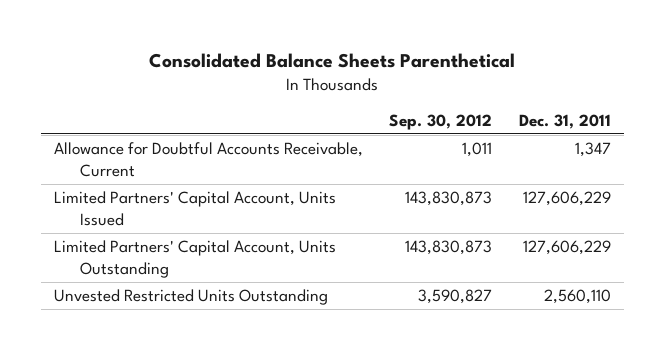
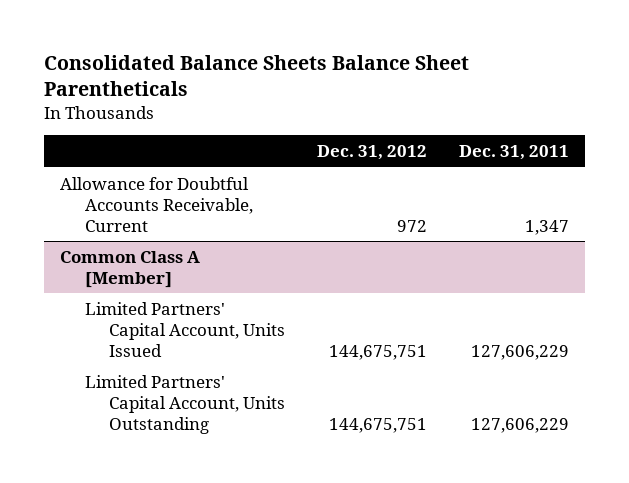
- Consolidated Balance Sheets Parenthetical
+ Consolidated Balance Sheets Balance Sheet Parentheticals
- | Sep. 30, 2012 | Dec. 31, 2011
+ | Dec. 31, 2012 | Dec. 31, 2011
+ Common Class A [Member]
- Unvested Restricted Units Outstanding | 3,590,827 | 2,560,110

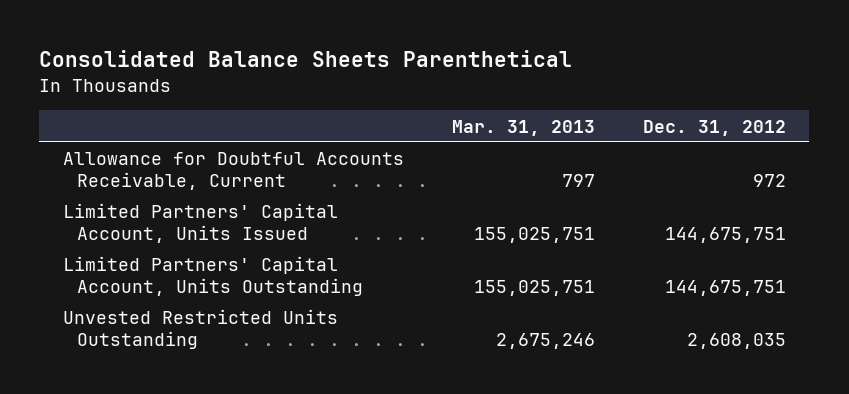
- Consolidated Balance Sheets Balance Sheet Parentheticals
+ Consolidated Balance Sheets Parenthetical
- | Dec. 31, 2012 | Dec. 31, 2011
+ | Mar. 31, 2013 | Dec. 31, 2012
- Common Class A [Member]
+ Unvested Restricted Units Outstanding | 2,675,246 | 2,608,035

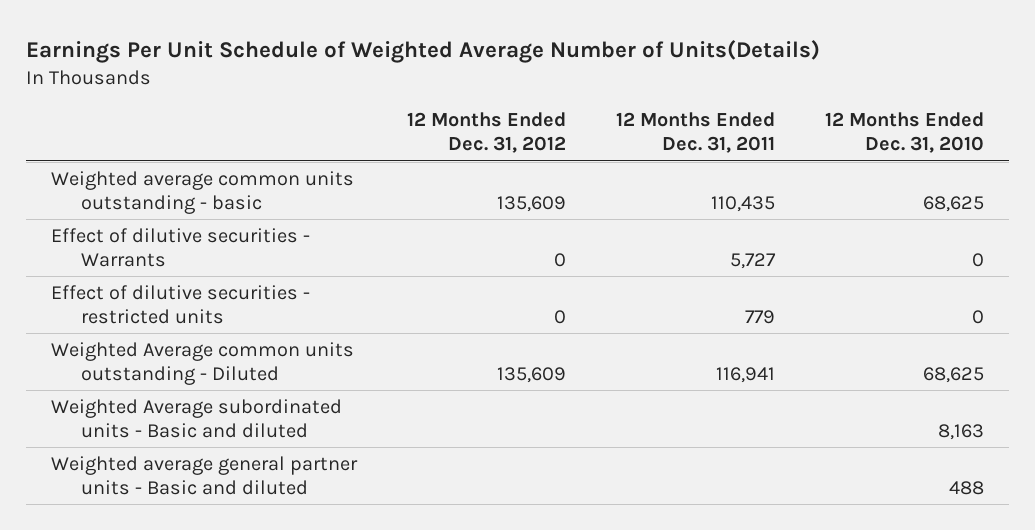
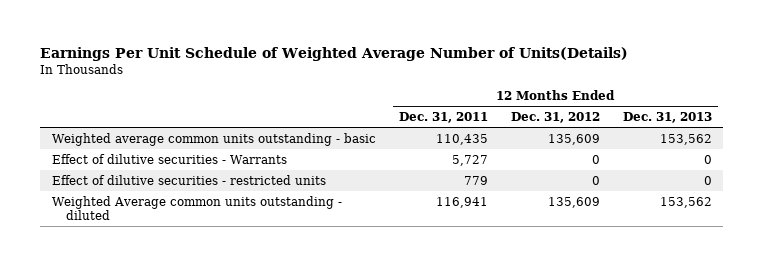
- | 12 Months Ended Dec. 31, 2012 | 12 Months Ended Dec. 31, 2011 | 12 Months Ended Dec. 31, 2010
+ | 12 Months Ended Dec. 31, 2011 | 12 Months Ended Dec. 31, 2012 | 12 Months Ended Dec. 31, 2013
- Weighted Average common units outstanding - Diluted | 135,609 | 116,941 | 68,625
- Weighted Average subordinated units - Basic and diluted | | | 8,163
- Weighted average general partner units - Basic and diluted | | | 488
+ Weighted Average common units outstanding - diluted | 116,941 | 135,609 | 153,562

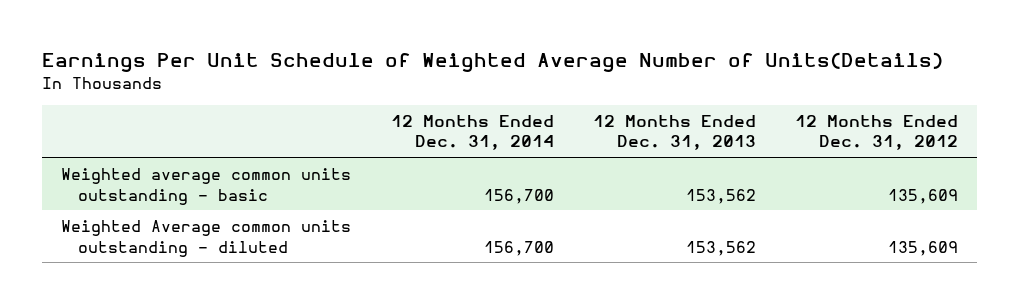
- | 12 Months Ended Dec. 31, 2011 | 12 Months Ended Dec. 31, 2012 | 12 Months Ended Dec. 31, 2013
+ | 12 Months Ended Dec. 31, 2014 | 12 Months Ended Dec. 31, 2013 | 12 Months Ended Dec. 31, 2012
- Effect of dilutive securities - Warrants | 5,727 | 0 | 0
- Effect of dilutive securities - restricted units | 779 | 0 | 0

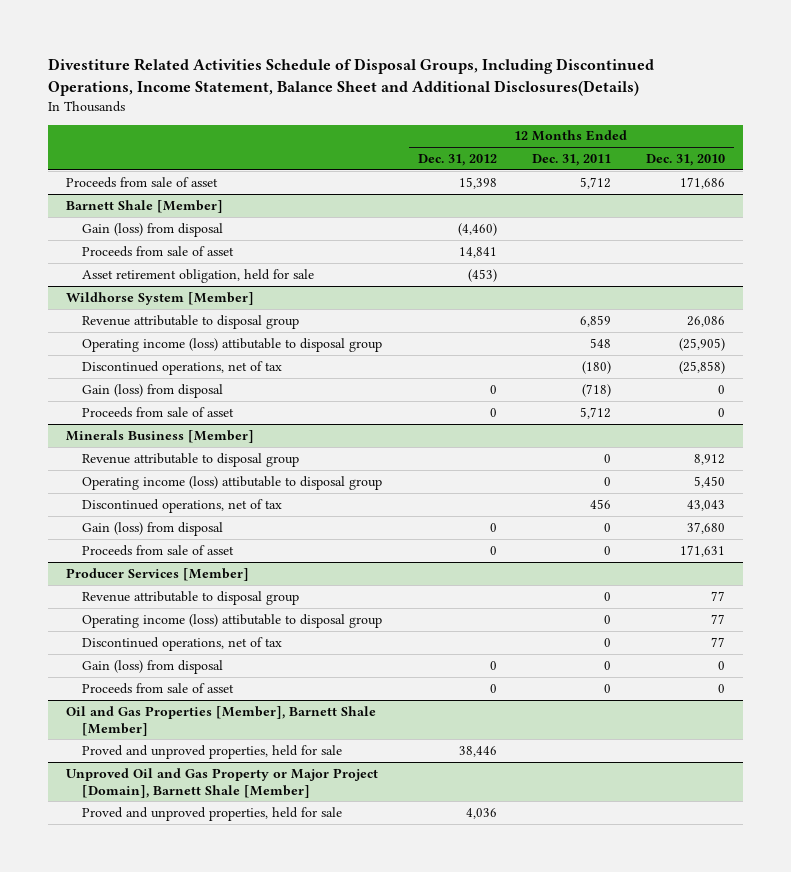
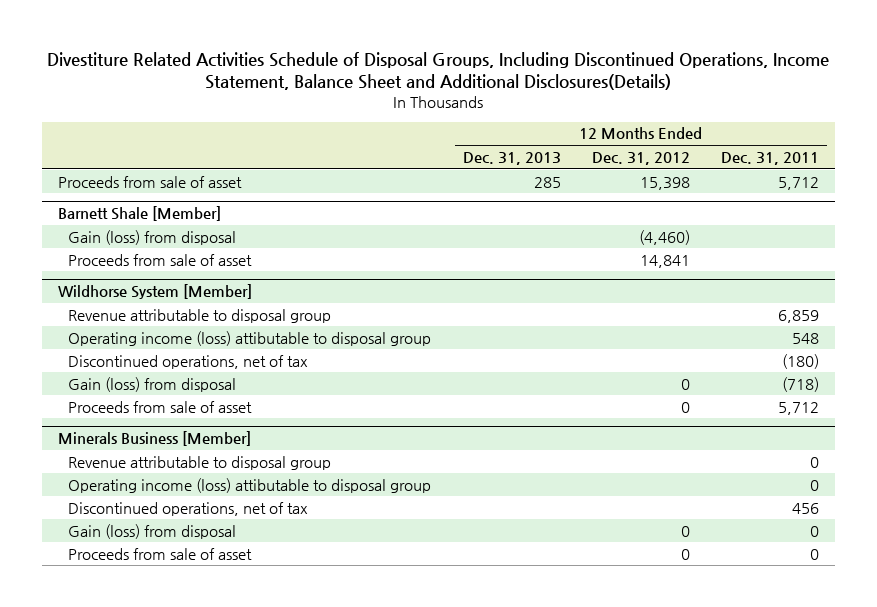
- | 12 Months Ended Dec. 31, 2012 | 12 Months Ended Dec. 31, 2011 | 12 Months Ended Dec. 31, 2010
+ | 12 Months Ended Dec. 31, 2013 | 12 Months Ended Dec. 31, 2012 | 12 Months Ended Dec. 31, 2011
@ Barnett Shale [Member]
- Asset retirement obligation, held for sale | (453) | |
- Producer Services [Member]
- Revenue attributable to disposal group | | 0 | 77
- Operating income (loss) attibutable to disposal group | | 0 | 77
- Discontinued operations, net of tax | | 0 | 77
- Gain (loss) from disposal | 0 | 0 | 0
- Proceeds from sale of asset | 0 | 0 | 0
- Oil and Gas Properties [Member], Barnett Shale [Member]
- Proved and unproved properties, held for sale | 38,446 | |
- Unproved Oil and Gas Property or Major Project [Domain], Barnett Shale [Member]
- Proved and unproved properties, held for sale | 4,036 | |

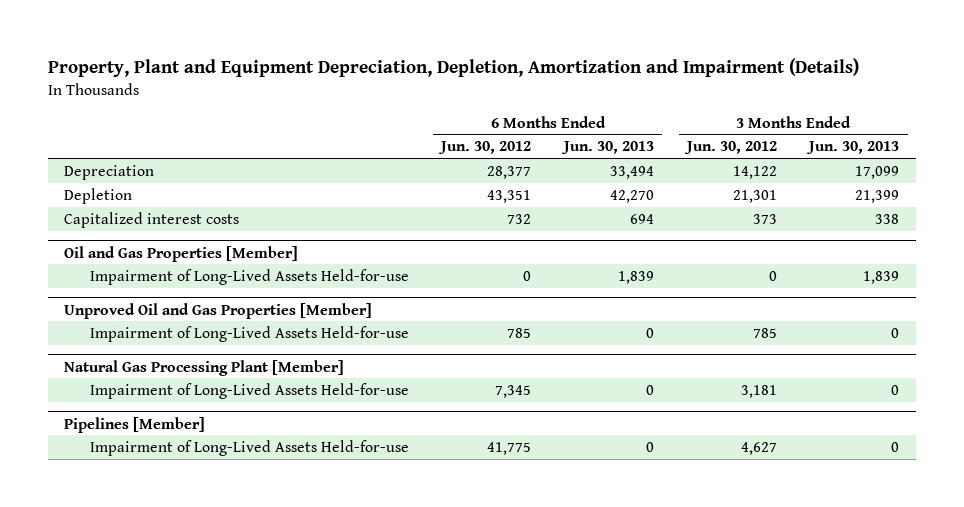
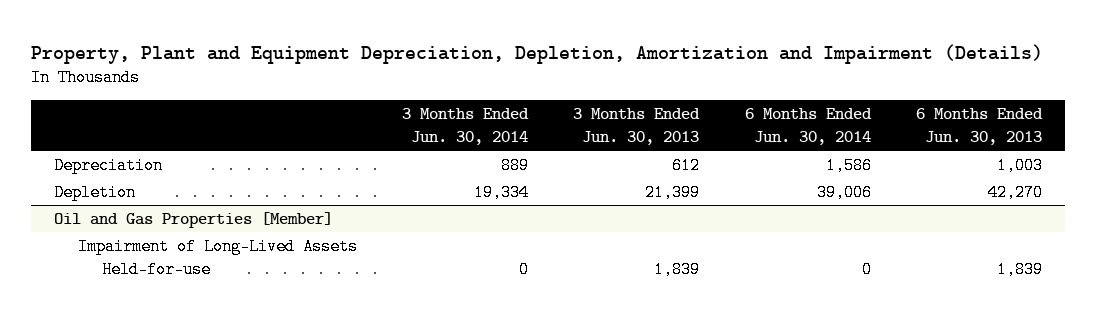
- | 6 Months Ended Jun. 30, 2012 | 6 Months Ended Jun. 30, 2013 | 3 Months Ended Jun. 30, 2012 | 3 Months Ended Jun. 30, 2013
+ | 3 Months Ended Jun. 30, 2014 | 3 Months Ended Jun. 30, 2013 | 6 Months Ended Jun. 30, 2014 | 6 Months Ended Jun. 30, 2013
- Depreciation | 28,377 | 33,494 | 14,122 | 17,099
+ Depreciation | 889 | 612 | 1,586 | 1,003
- Capitalized interest costs | 732 | 694 | 373 | 338
- Unproved Oil and Gas Properties [Member]
- Impairment of Long-Lived Assets Held-for-use | 785 | 0 | 785 | 0
- Natural Gas Processing Plant [Member]
- Impairment of Long-Lived Assets Held-for-use | 7,345 | 0 | 3,181 | 0
- Pipelines [Member]
- Impairment of Long-Lived Assets Held-for-use | 41,775 | 0 | 4,627 | 0

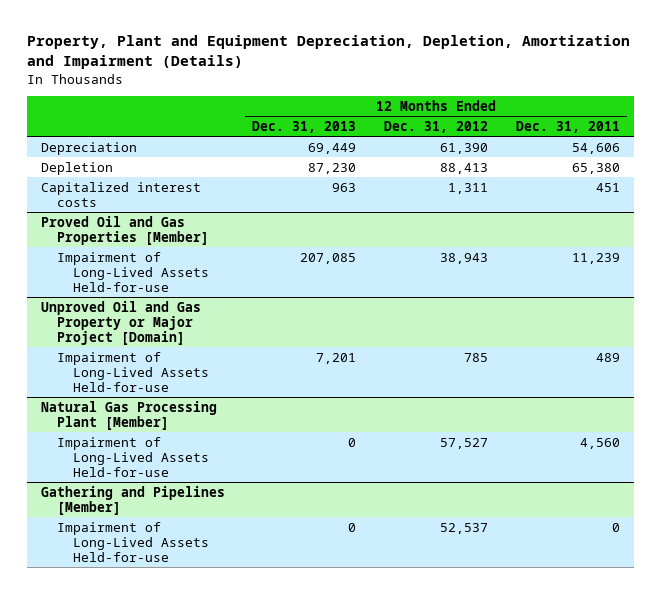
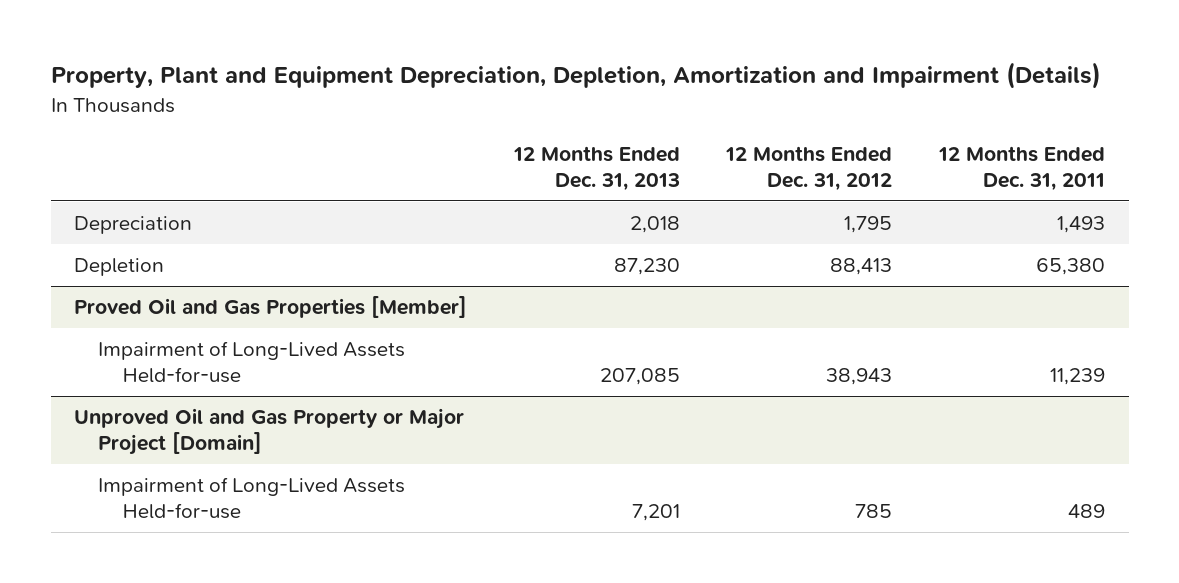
- Depreciation | 69,449 | 61,390 | 54,606
+ Depreciation | 2,018 | 1,795 | 1,493
- Capitalized interest costs | 963 | 1,311 | 451
- Natural Gas Processing Plant [Member]
- Impairment of Long-Lived Assets Held-for-use | 0 | 57,527 | 4,560
- Gathering and Pipelines [Member]
- Impairment of Long-Lived Assets Held-for-use | 0 | 52,537 | 0

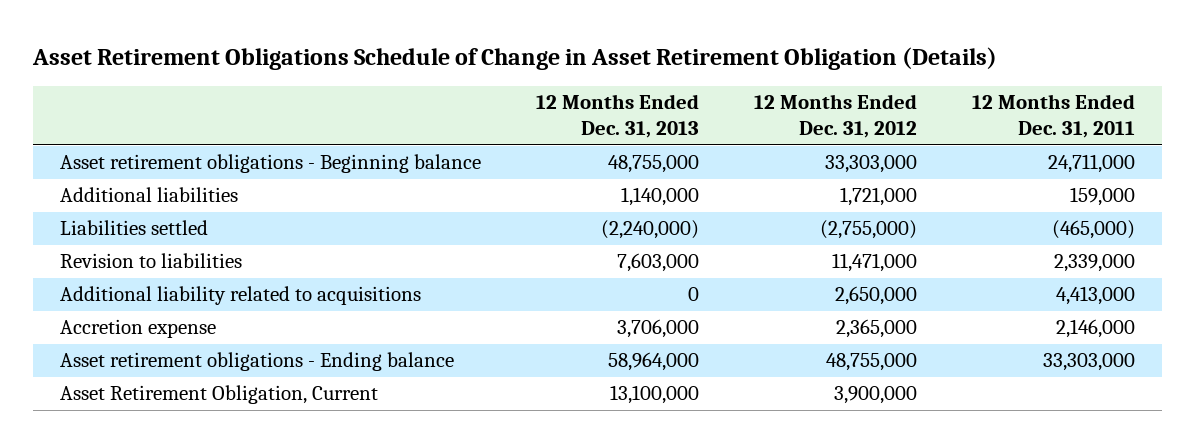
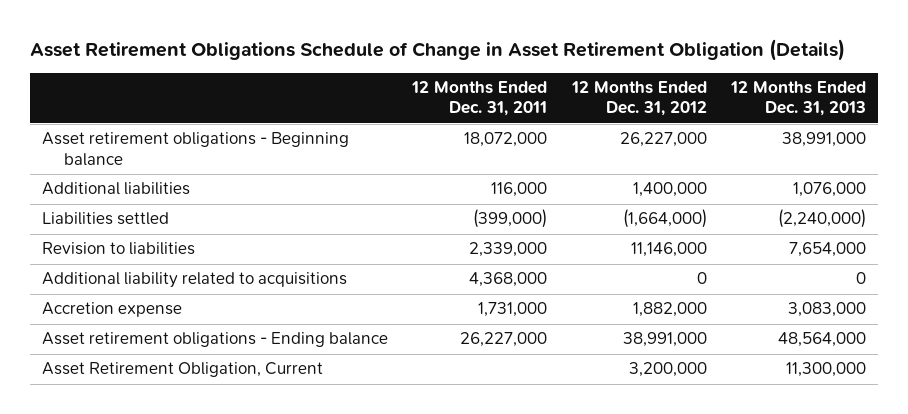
- | 12 Months Ended Dec. 31, 2013 | 12 Months Ended Dec. 31, 2012 | 12 Months Ended Dec. 31, 2011
+ | 12 Months Ended Dec. 31, 2011 | 12 Months Ended Dec. 31, 2012 | 12 Months Ended Dec. 31, 2013
- Asset retirement obligations - Beginning balance | 48,755,000 | 33,303,000 | 24,711,000
- Additional liabilities | 1,140,000 | 1,721,000 | 159,000
- Liabilities settled | (2,240,000) | (2,755,000) | (465,000)
- Revision to liabilities | 7,603,000 | 11,471,000 | 2,339,000
- Additional liability related to acquisitions | 0 | 2,650,000 | 4,413,000
- Accretion expense | 3,706,000 | 2,365,000 | 2,146,000
- Asset retirement obligations - Ending balance | 58,964,000 | 48,755,000 | 33,303,000
- Asset Retirement Obligation, Current | 13,100,000 | 3,900,000 |
+ Asset retirement obligations - Beginning balance | 18,072,000 | 26,227,000 | 38,991,000
+ Additional liabilities | 116,000 | 1,400,000 | 1,076,000
+ Liabilities settled | (399,000) | (1,664,000) | (2,240,000)
+ Revision to liabilities | 2,339,000 | 11,146,000 | 7,654,000
+ Additional liability related to acquisitions | 4,368,000 | 0 | 0
+ Accretion expense | 1,731,000 | 1,882,000 | 3,083,000
+ Asset retirement obligations - Ending balance | 26,227,000 | 38,991,000 | 48,564,000
+ Asset Retirement Obligation, Current | | 3,200,000 | 11,300,000

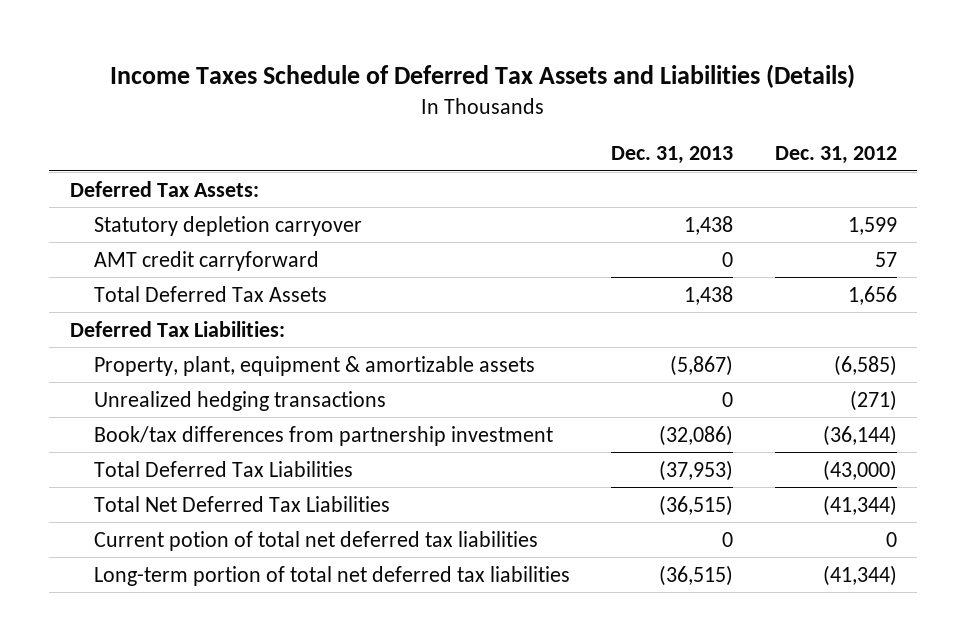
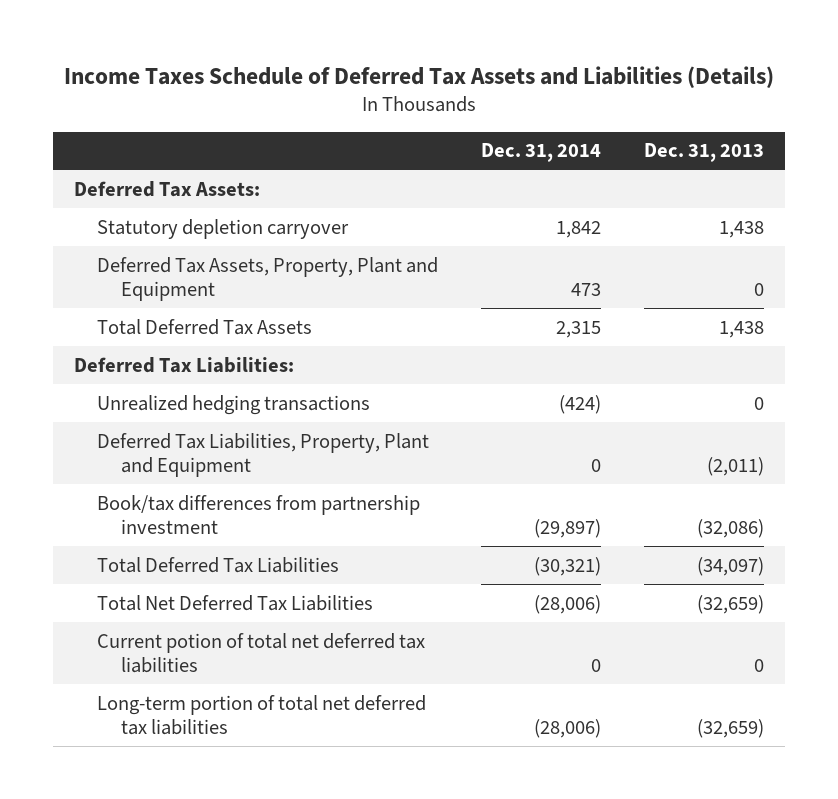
- | Dec. 31, 2013 | Dec. 31, 2012
+ | Dec. 31, 2014 | Dec. 31, 2013
- AMT credit carryforward | 0 | 57
+ Deferred Tax Assets, Property, Plant and Equipment | 473 | 0
- Property, plant, equipment & amortizable assets | (5,867) | (6,585)
+ Deferred Tax Liabilities, Property, Plant and Equipment | 0 | (2,011)
- Total Deferred Tax Liabilities | (37,953) | (43,000)
- Total Net Deferred Tax Liabilities | (36,515) | (41,344)
+ Total Deferred Tax Liabilities | (30,321) | (34,097)
+ Total Net Deferred Tax Liabilities | (28,006) | (32,659)
- Long-term portion of total net deferred tax liabilities | (36,515) | (41,344)
+ Long-term portion of total net deferred tax liabilities | (28,006) | (32,659)

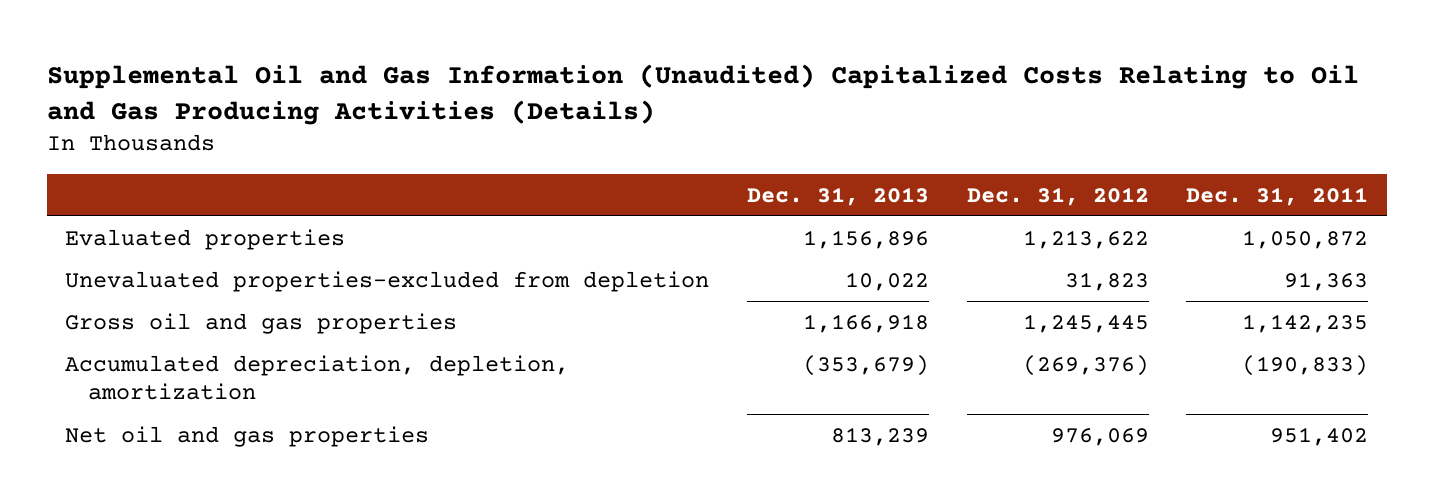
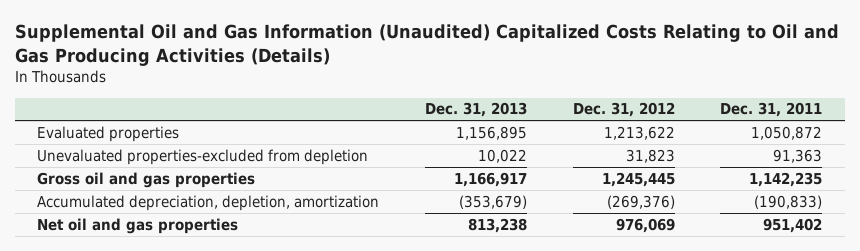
- Evaluated properties | 1,156,896 | 1,213,622 | 1,050,872
+ Evaluated properties | 1,156,895 | 1,213,622 | 1,050,872
- Gross oil and gas properties | 1,166,918 | 1,245,445 | 1,142,235
+ Gross oil and gas properties | 1,166,917 | 1,245,445 | 1,142,235
- Net oil and gas properties | 813,239 | 976,069 | 951,402
+ Net oil and gas properties | 813,238 | 976,069 | 951,402

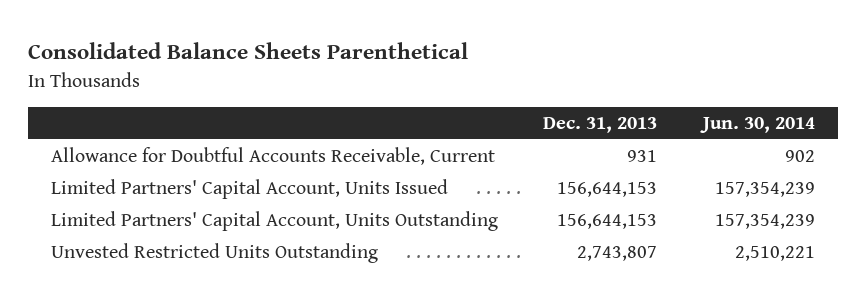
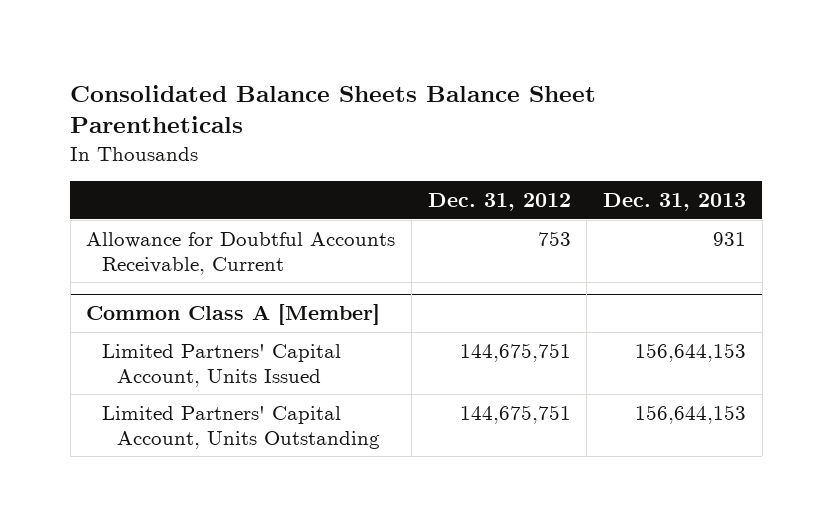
- Consolidated Balance Sheets Parenthetical
+ Consolidated Balance Sheets Balance Sheet Parentheticals
- | Dec. 31, 2013 | Jun. 30, 2014
+ | Dec. 31, 2012 | Dec. 31, 2013
+ Common Class A [Member]
- Unvested Restricted Units Outstanding | 2,743,807 | 2,510,221

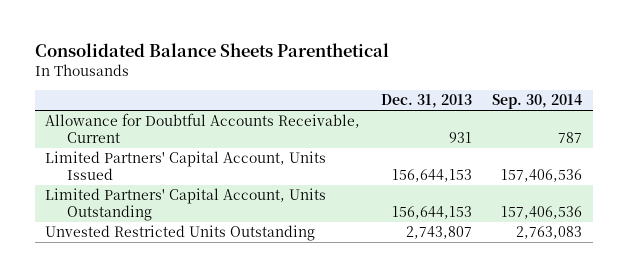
- Consolidated Balance Sheets Balance Sheet Parentheticals
+ Consolidated Balance Sheets Parenthetical
- | Dec. 31, 2012 | Dec. 31, 2013
+ | Dec. 31, 2013 | Sep. 30, 2014
- Common Class A [Member]
+ Unvested Restricted Units Outstanding | 2,743,807 | 2,763,083

